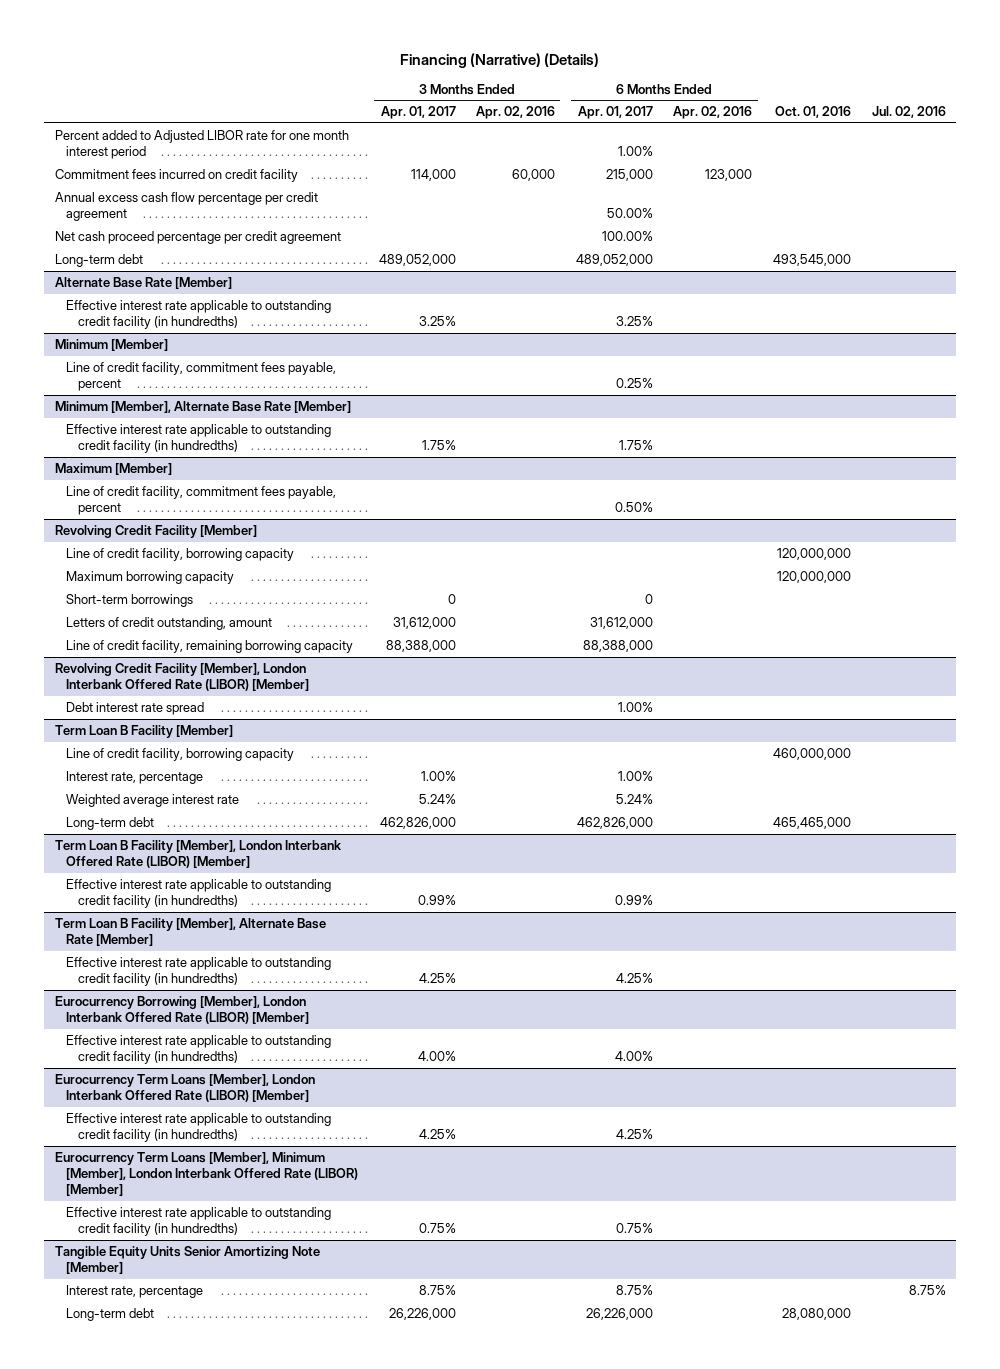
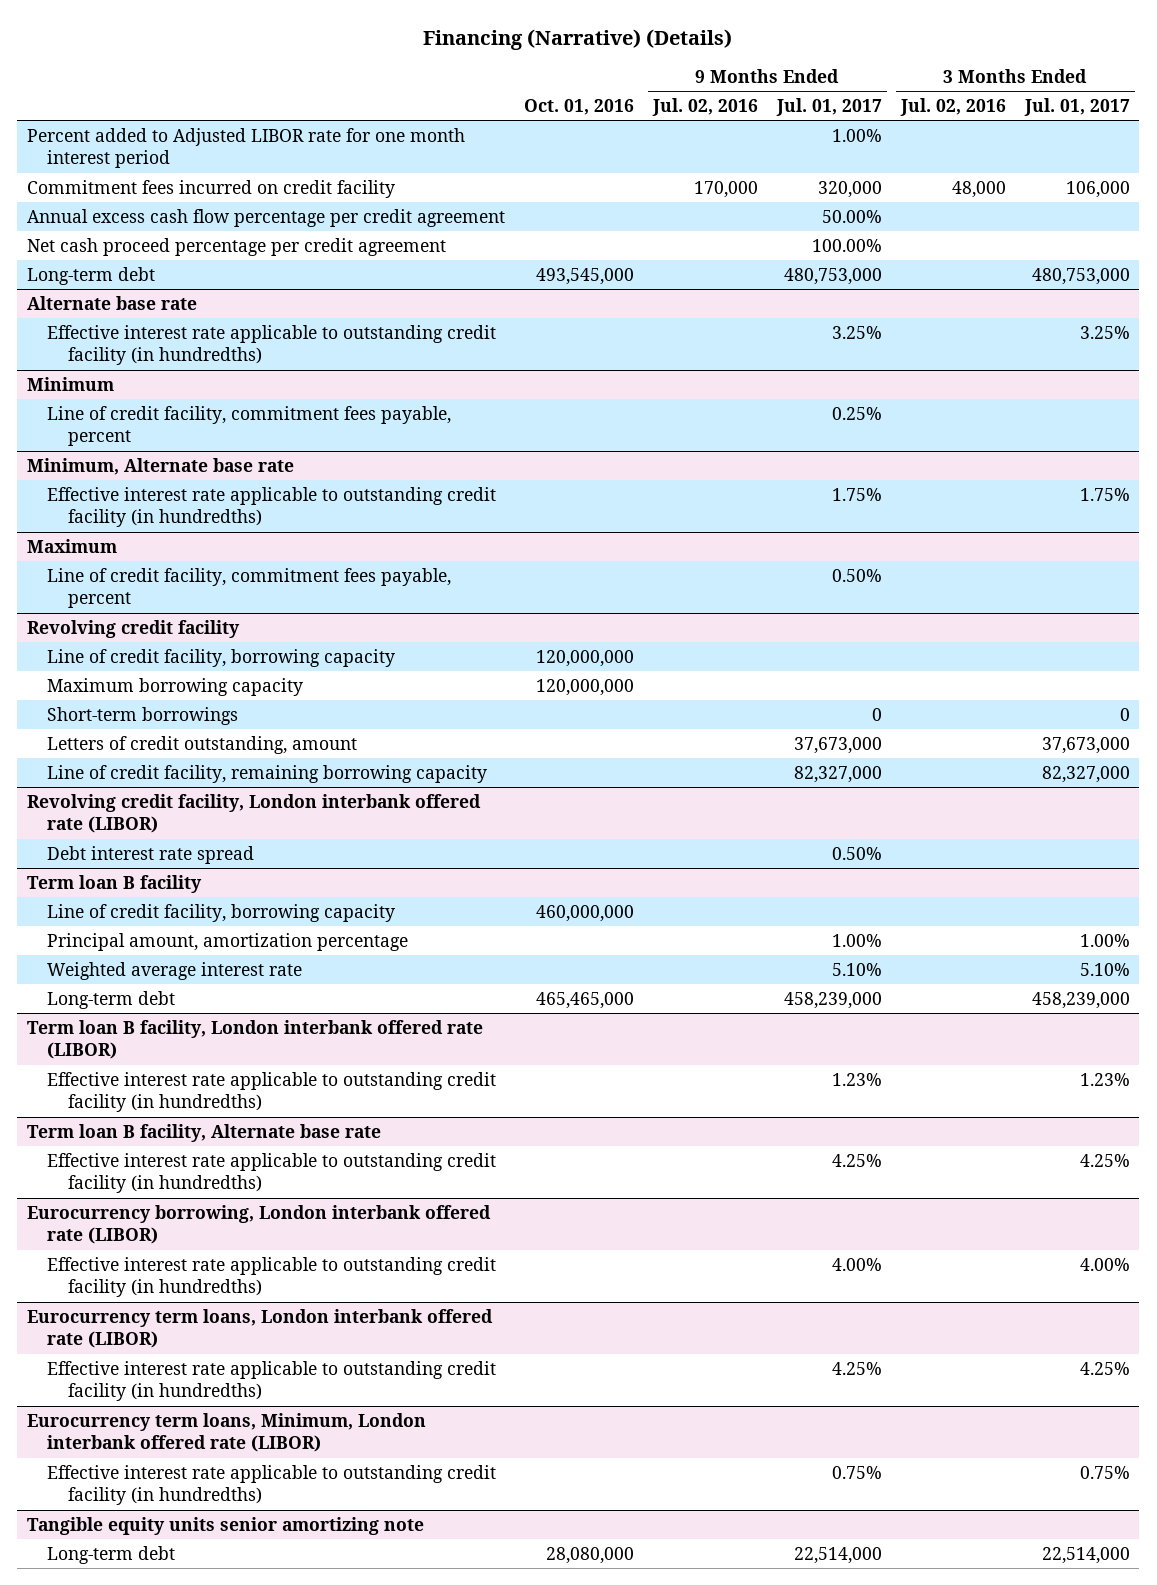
- | 3 Months Ended Apr. 01, 2017 | 3 Months Ended Apr. 02, 2016 | 6 Months Ended Apr. 01, 2017 | 6 Months Ended Apr. 02, 2016 | Oct. 01, 2016 | Jul. 02, 2016
+ | Oct. 01, 2016 | 9 Months Ended Jul. 02, 2016 | 9 Months Ended Jul. 01, 2017 | 3 Months Ended Jul. 02, 2016 | 3 Months Ended Jul. 01, 2017
- Alternate Base Rate [Member]
+ Alternate base rate
- Minimum [Member]
+ Minimum
- Minimum [Member], Alternate Base Rate [Member]
+ Minimum, Alternate base rate
- Maximum [Member]
+ Maximum
- Revolving Credit Facility [Member]
+ Revolving credit facility
- Revolving Credit Facility [Member], London Interbank Offered Rate (LIBOR) [Member]
+ Revolving credit facility, London interbank offered rate (LIBOR)
- Term Loan B Facility [Member]
+ Term loan B facility
- Interest rate, percentage | 1.00% | | 1.00% | | |
+ Principal amount, amortization percentage | | | 1.00% | | 1.00%
- Term Loan B Facility [Member], London Interbank Offered Rate (LIBOR) [Member]
+ Term loan B facility, London interbank offered rate (LIBOR)
- Term Loan B Facility [Member], Alternate Base Rate [Member]
+ Term loan B facility, Alternate base rate
- Eurocurrency Borrowing [Member], London Interbank Offered Rate (LIBOR) [Member]
+ Eurocurrency borrowing, London interbank offered rate (LIBOR)
- Eurocurrency Term Loans [Member], London Interbank Offered Rate (LIBOR) [Member]
+ Eurocurrency term loans, London interbank offered rate (LIBOR)
- Eurocurrency Term Loans [Member], Minimum [Member], London Interbank Offered Rate (LIBOR) [Member]
+ Eurocurrency term loans, Minimum, London interbank offered rate (LIBOR)
- Tangible Equity Units Senior Amortizing Note [Member]
- Interest rate, percentage | 8.75% | | 8.75% | | | 8.75%
+ Tangible equity units senior amortizing note

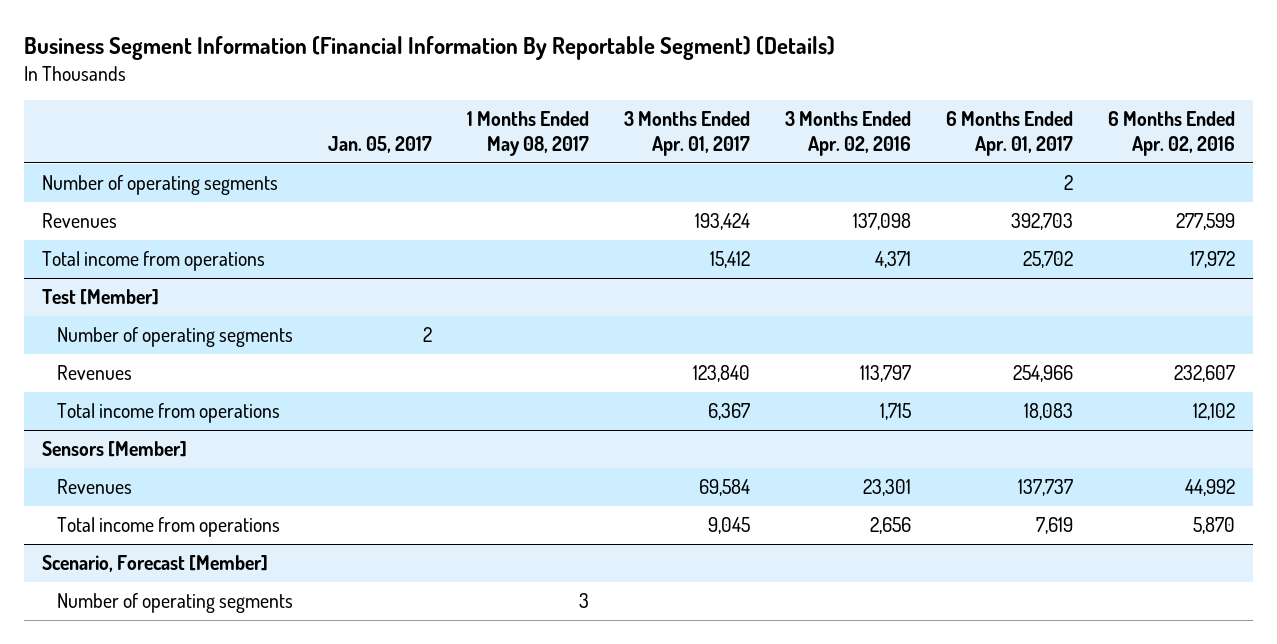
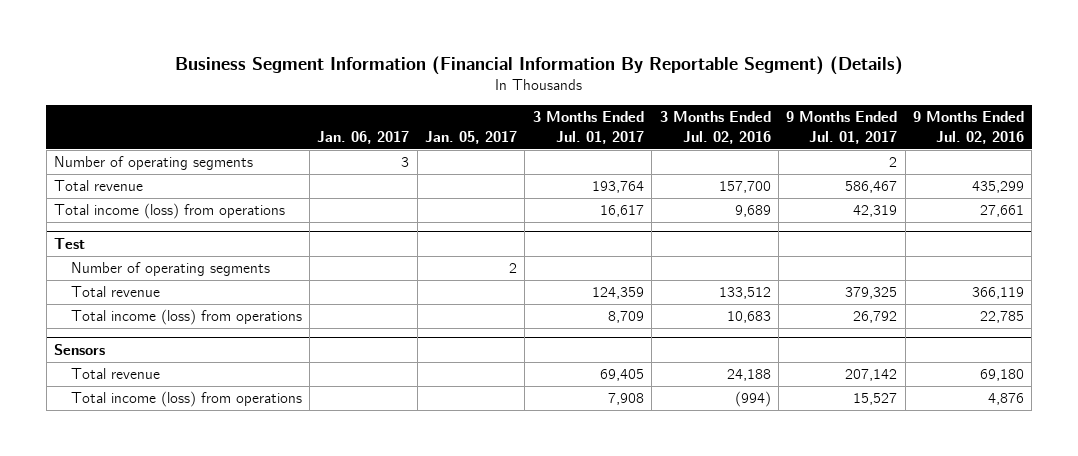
- | Jan. 05, 2017 | 1 Months Ended May 08, 2017 | 3 Months Ended Apr. 01, 2017 | 3 Months Ended Apr. 02, 2016 | 6 Months Ended Apr. 01, 2017 | 6 Months Ended Apr. 02, 2016
+ | Jan. 06, 2017 | Jan. 05, 2017 | 3 Months Ended Jul. 01, 2017 | 3 Months Ended Jul. 02, 2016 | 9 Months Ended Jul. 01, 2017 | 9 Months Ended Jul. 02, 2016
- Revenues | | | 193,424 | 137,098 | 392,703 | 277,599
- Total income from operations | | | 15,412 | 4,371 | 25,702 | 17,972
- Test [Member]
+ Total revenue | | | 193,764 | 157,700 | 586,467 | 435,299
+ Total income (loss) from operations | | | 16,617 | 9,689 | 42,319 | 27,661
+ Test
- Revenues | | | 123,840 | 113,797 | 254,966 | 232,607
- Total income from operations | | | 6,367 | 1,715 | 18,083 | 12,102
- Sensors [Member]
- Revenues | | | 69,584 | 23,301 | 137,737 | 44,992
- Total income from operations | | | 9,045 | 2,656 | 7,619 | 5,870
- Scenario, Forecast [Member]
- Number of operating segments | | 3 | | | |
+ Total revenue | | | 124,359 | 133,512 | 379,325 | 366,119
+ Total income (loss) from operations | | | 8,709 | 10,683 | 26,792 | 22,785
+ Sensors
+ Total revenue | | | 69,405 | 24,188 | 207,142 | 69,180
+ Total income (loss) from operations | | | 7,908 | (994) | 15,527 | 4,876

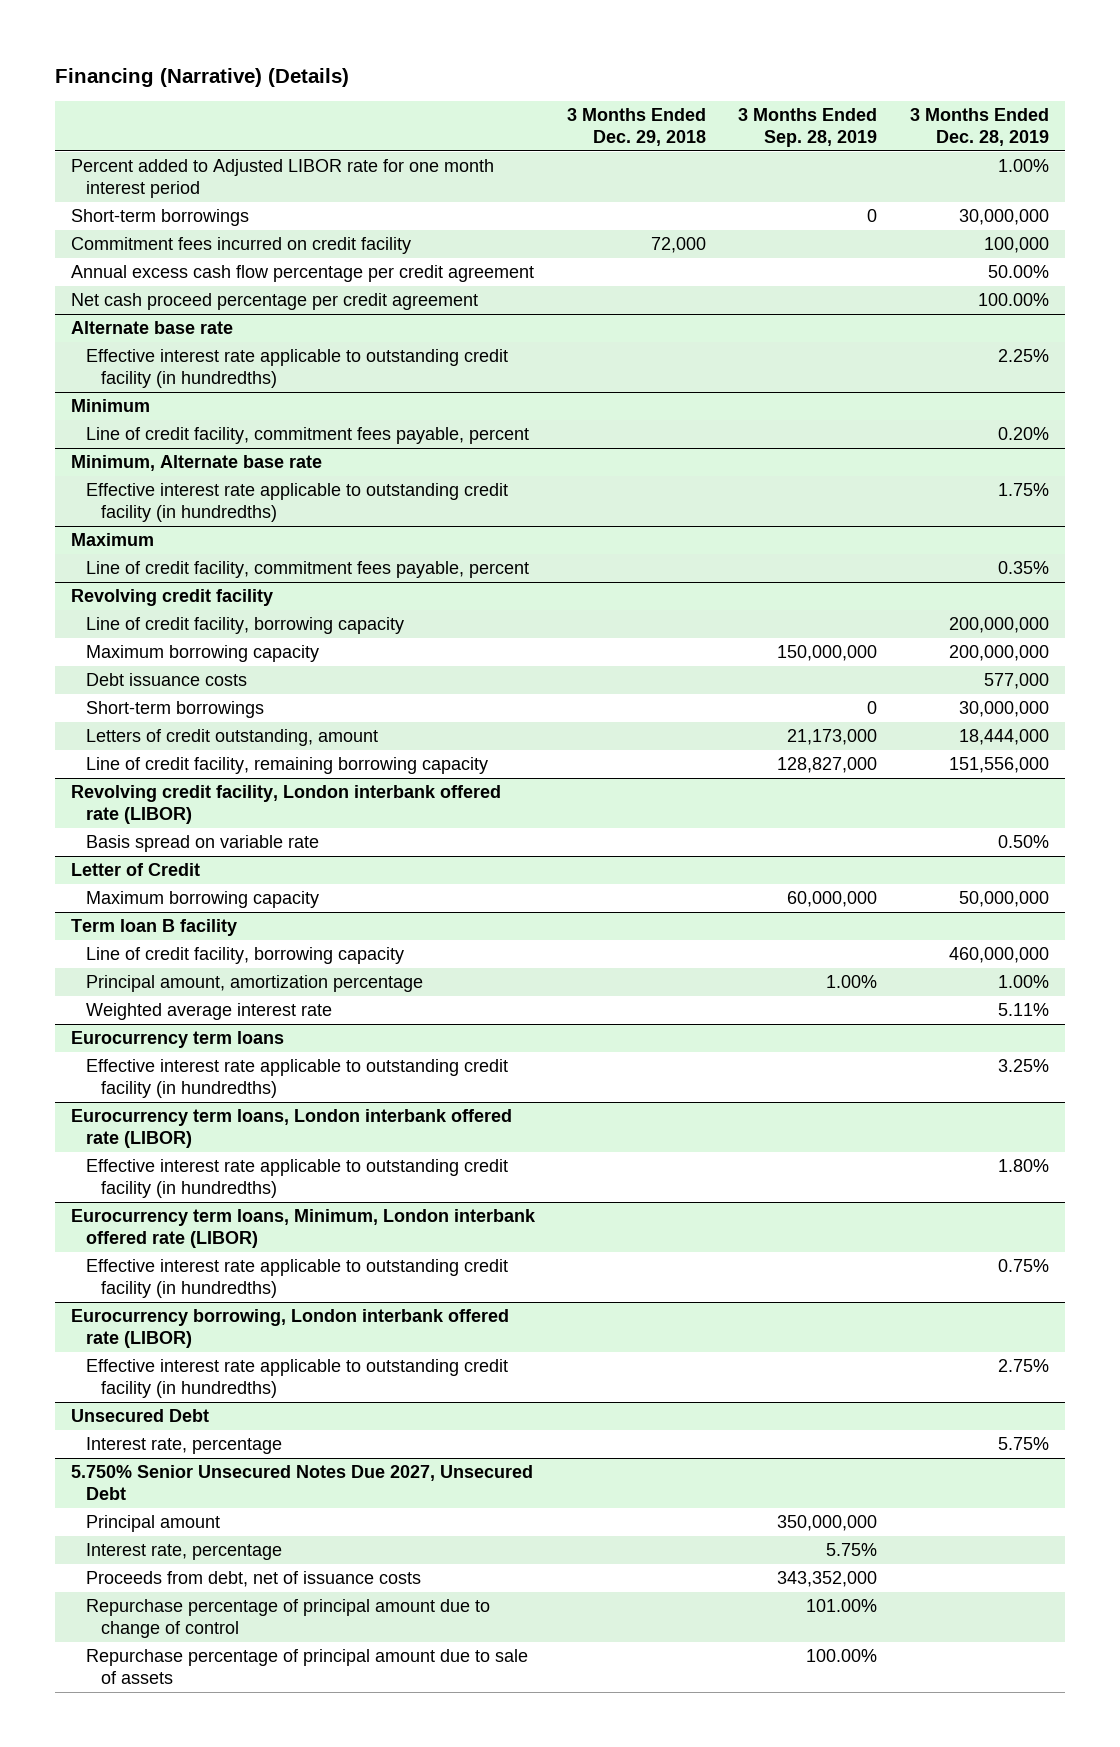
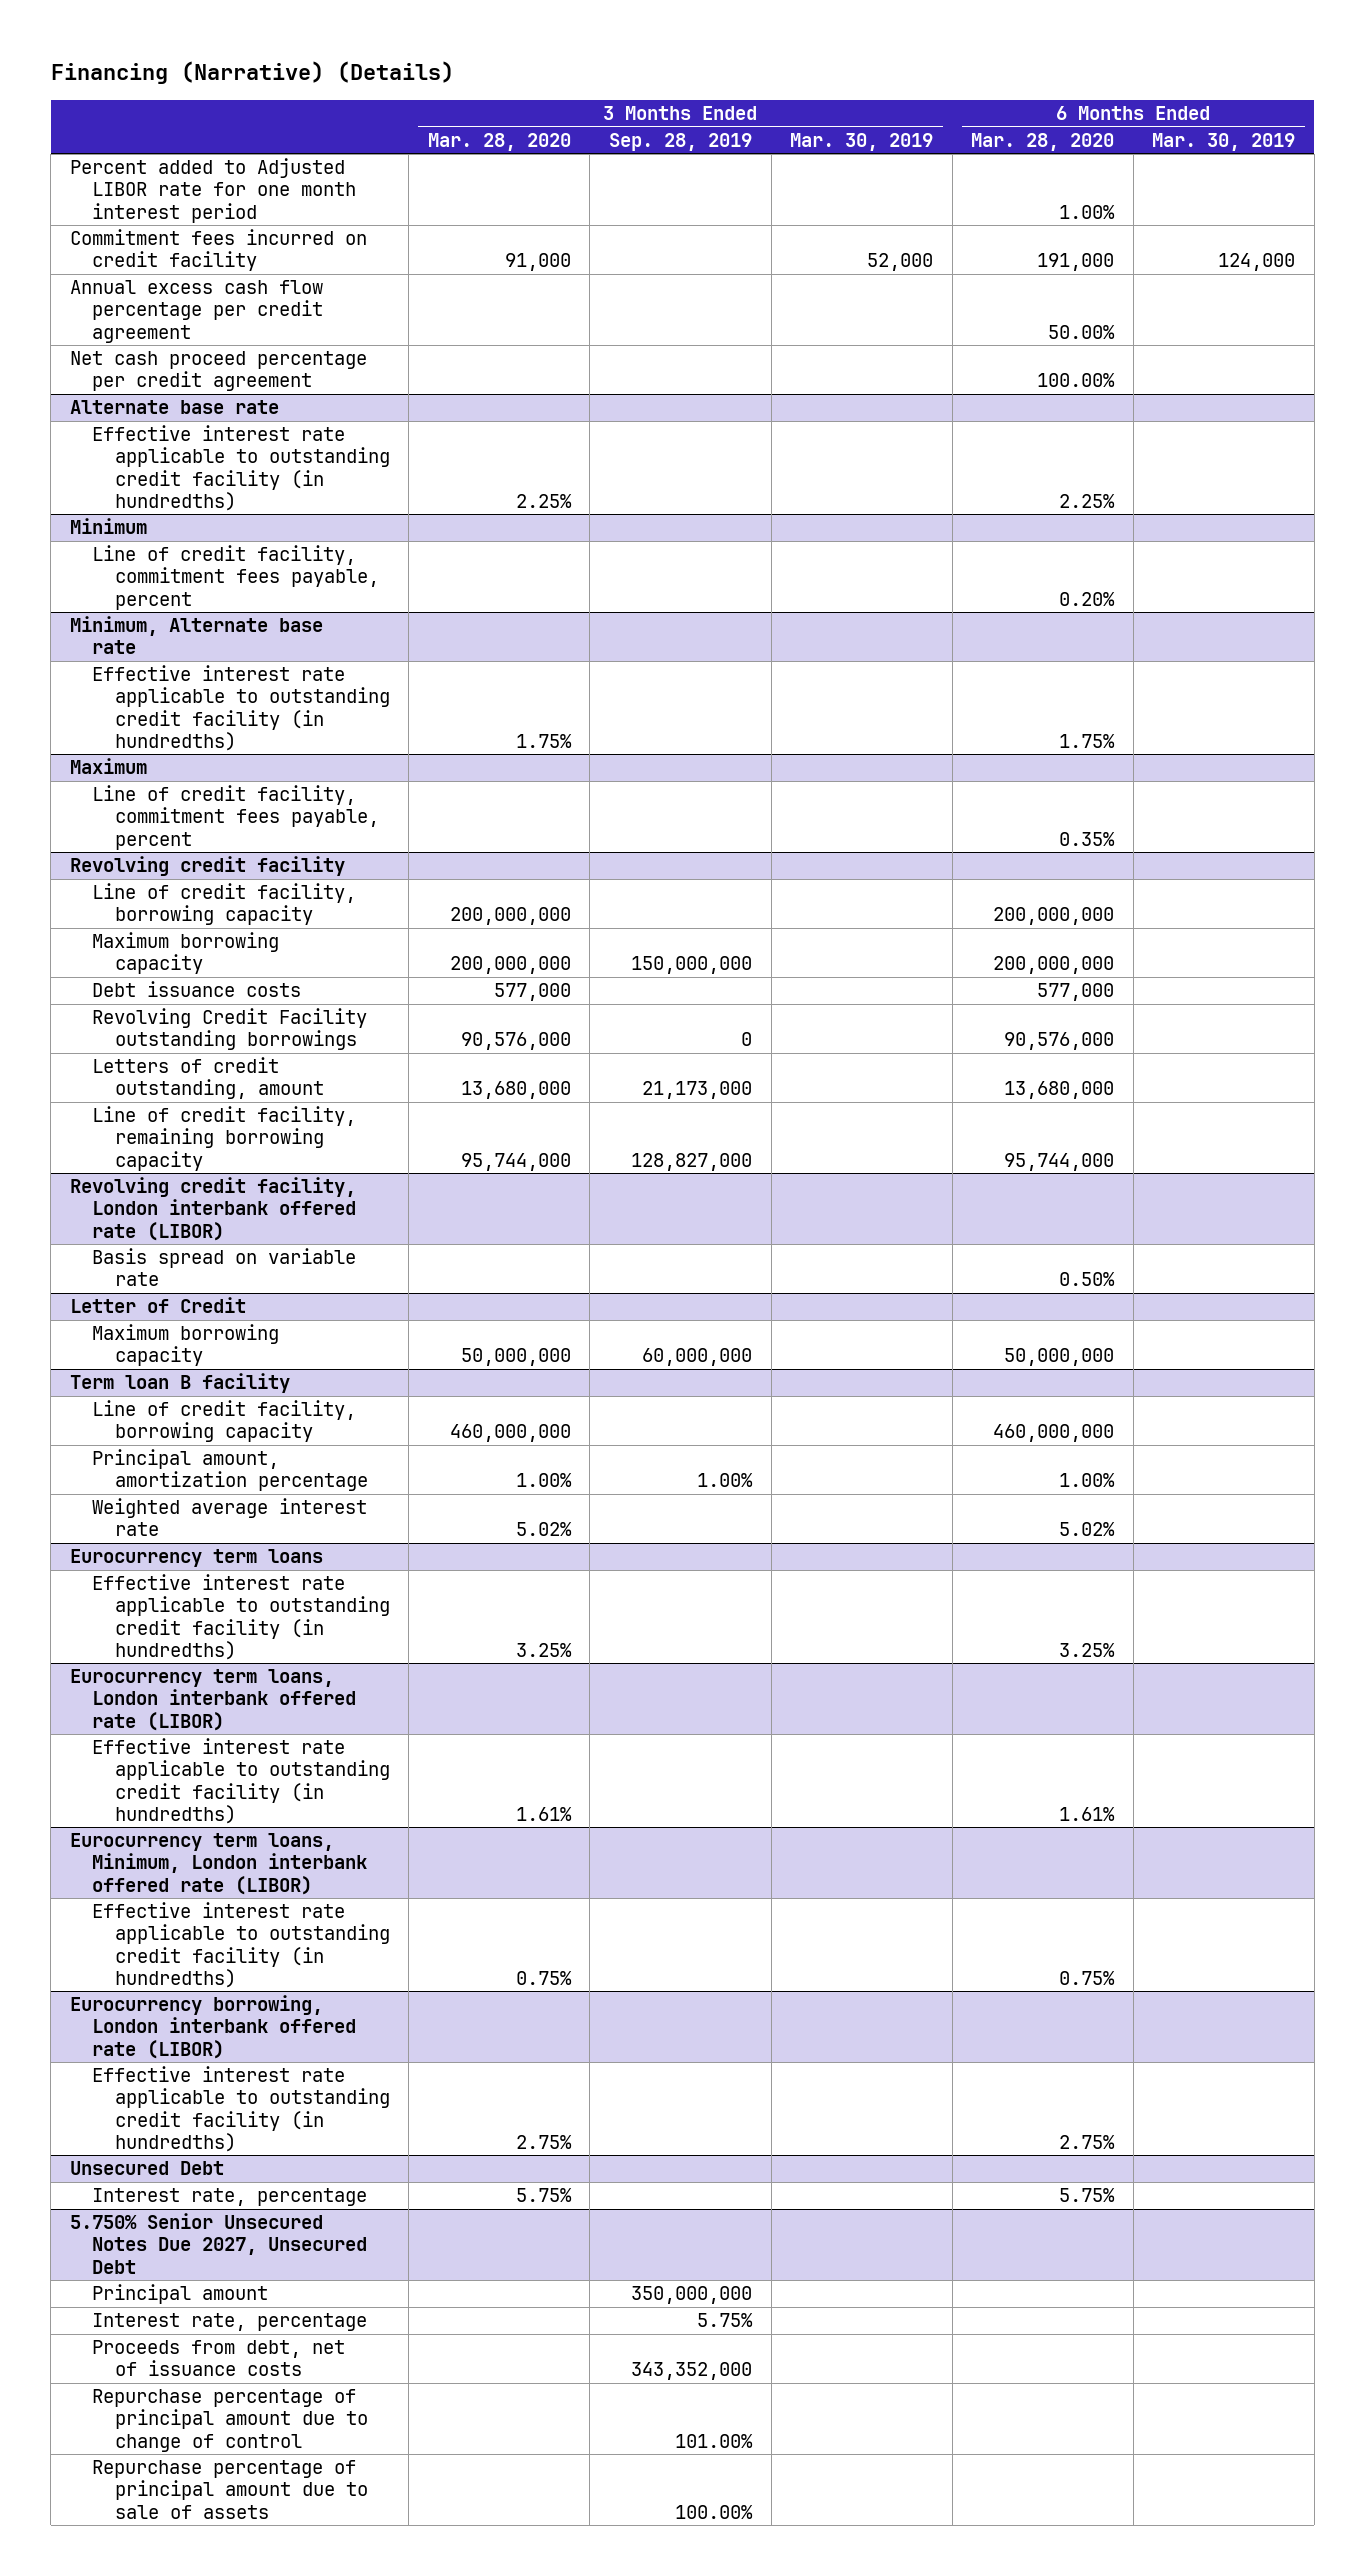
- | 3 Months Ended Dec. 29, 2018 | 3 Months Ended Sep. 28, 2019 | 3 Months Ended Dec. 28, 2019
+ | 3 Months Ended Mar. 28, 2020 | 3 Months Ended Sep. 28, 2019 | 3 Months Ended Mar. 30, 2019 | 6 Months Ended Mar. 28, 2020 | 6 Months Ended Mar. 30, 2019
- Short-term borrowings | | 0 | 30,000,000
@ Revolving credit facility
- Short-term borrowings | | 0 | 30,000,000
+ Revolving Credit Facility outstanding borrowings | 90,576,000 | 0 | | 90,576,000 |

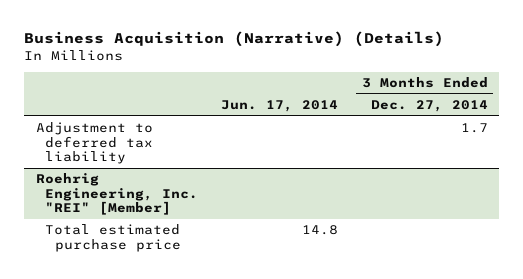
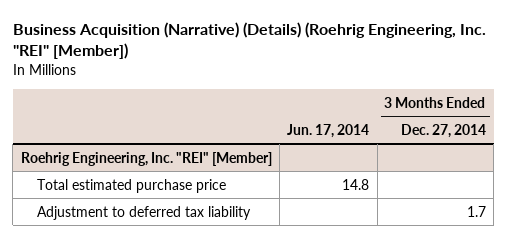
- Business Acquisition (Narrative) (Details)
+ Business Acquisition (Narrative) (Details) (Roehrig Engineering, Inc. "REI" [Member])
- Adjustment to deferred tax liability | | 1.7
@ Roehrig Engineering, Inc. "REI" [Member]
+ Adjustment to deferred tax liability | | 1.7

